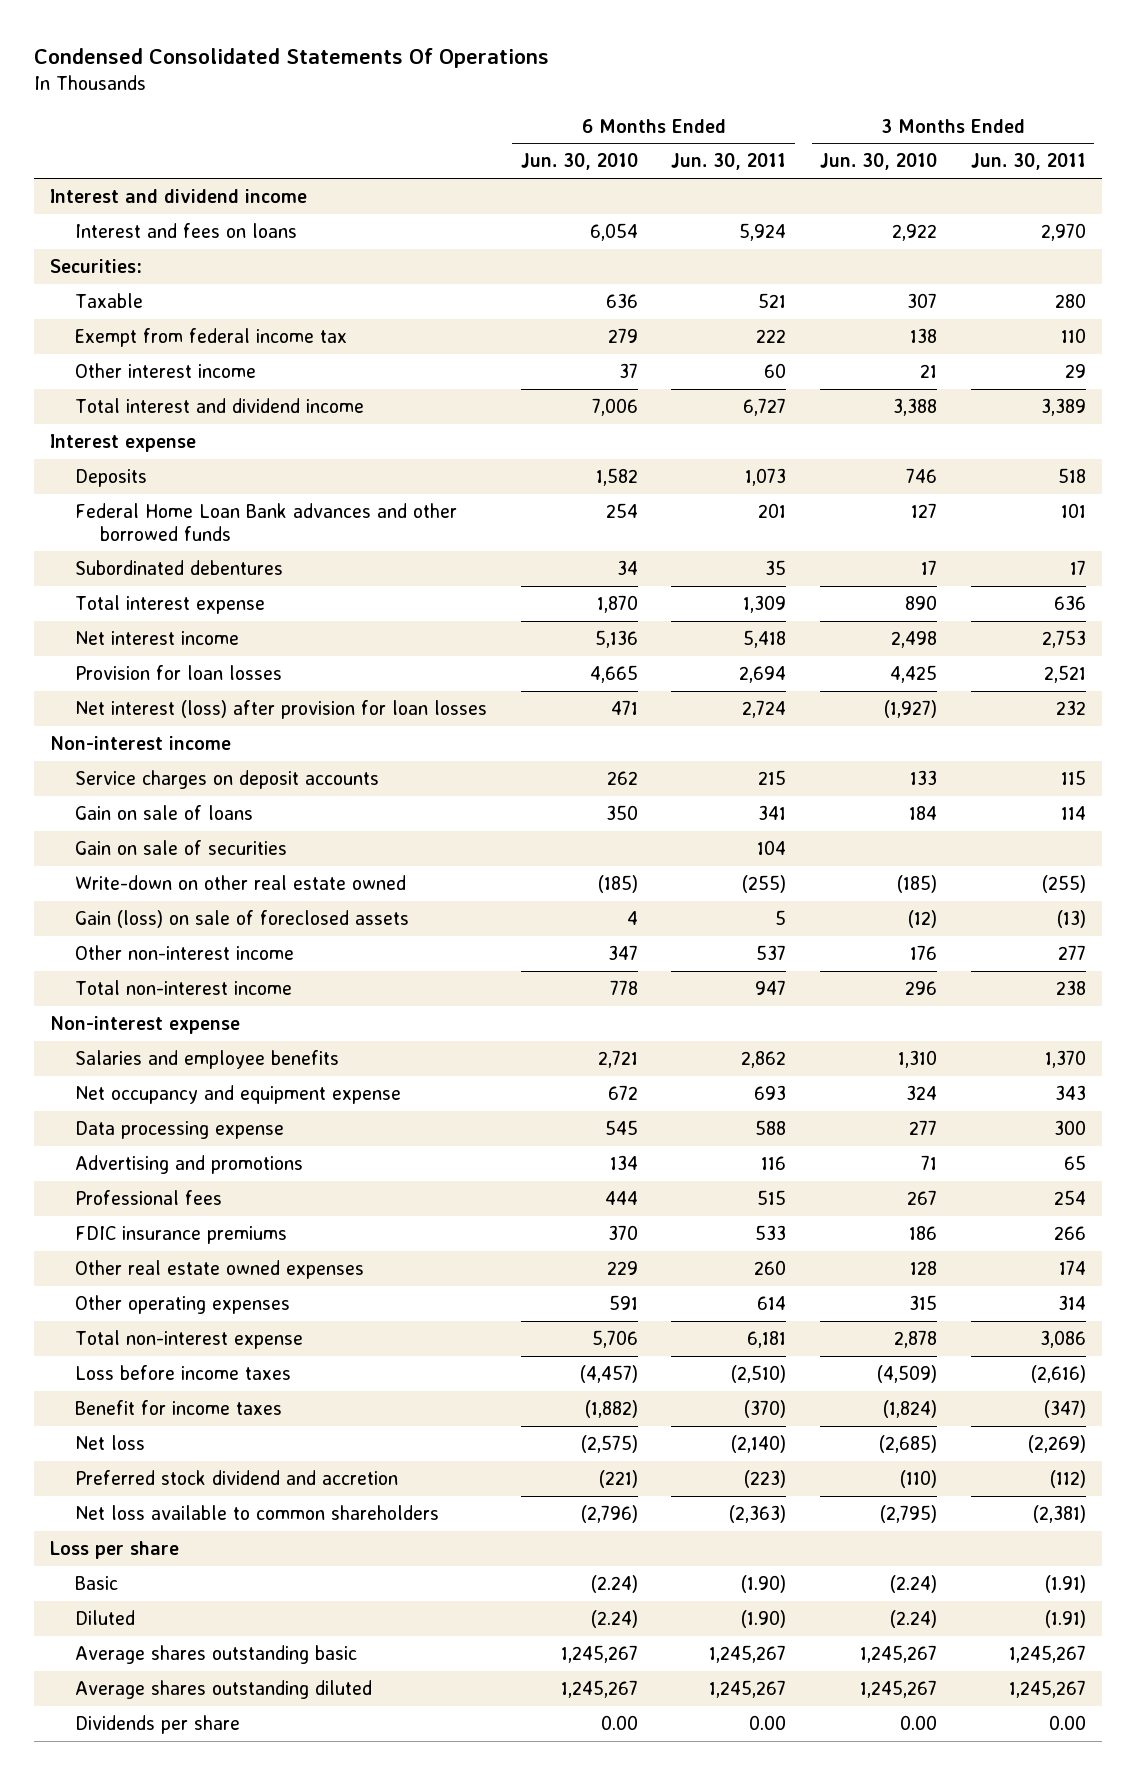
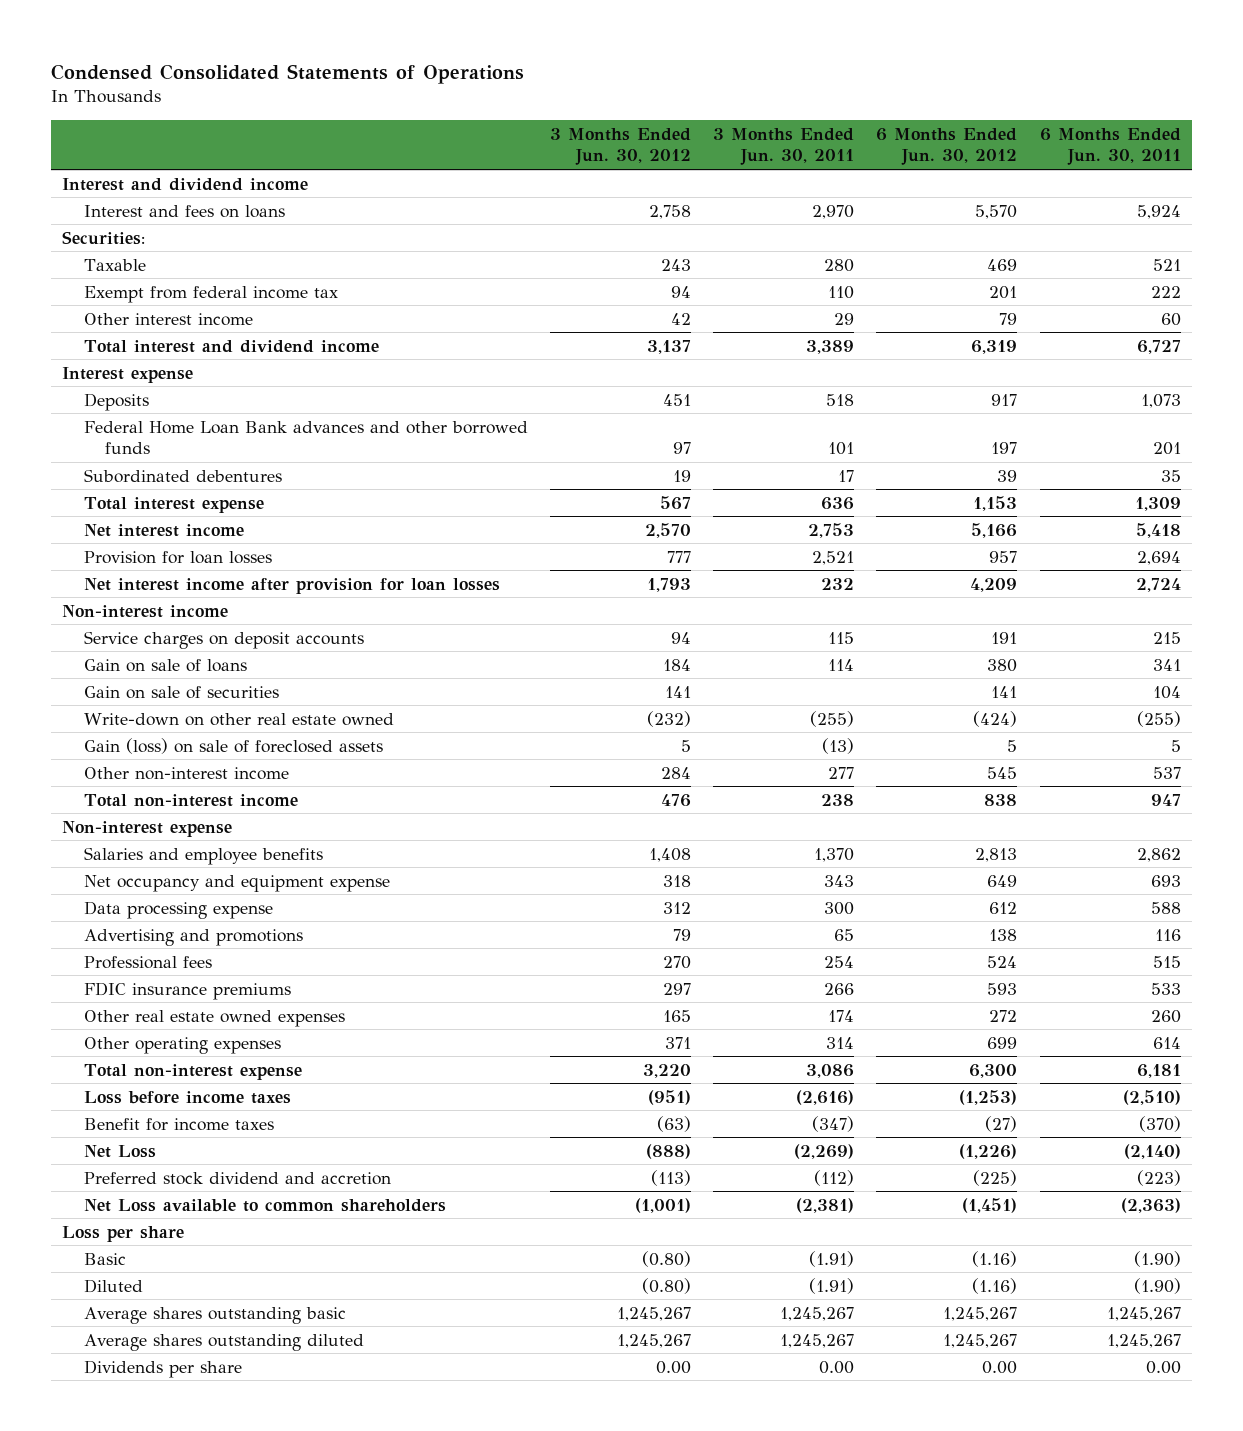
- Condensed Consolidated Statements Of Operations
+ Condensed Consolidated Statements of Operations
- | 6 Months Ended Jun. 30, 2010 | 6 Months Ended Jun. 30, 2011 | 3 Months Ended Jun. 30, 2010 | 3 Months Ended Jun. 30, 2011
+ | 3 Months Ended Jun. 30, 2012 | 3 Months Ended Jun. 30, 2011 | 6 Months Ended Jun. 30, 2012 | 6 Months Ended Jun. 30, 2011
- Net interest (loss) after provision for loan losses | 471 | 2,724 | (1,927) | 232
+ Net interest income after provision for loan losses | 1,793 | 232 | 4,209 | 2,724
- Net loss | (2,575) | (2,140) | (2,685) | (2,269)
+ Net Loss | (888) | (2,269) | (1,226) | (2,140)
- Net loss available to common shareholders | (2,796) | (2,363) | (2,795) | (2,381)
+ Net Loss available to common shareholders | (1,001) | (2,381) | (1,451) | (2,363)

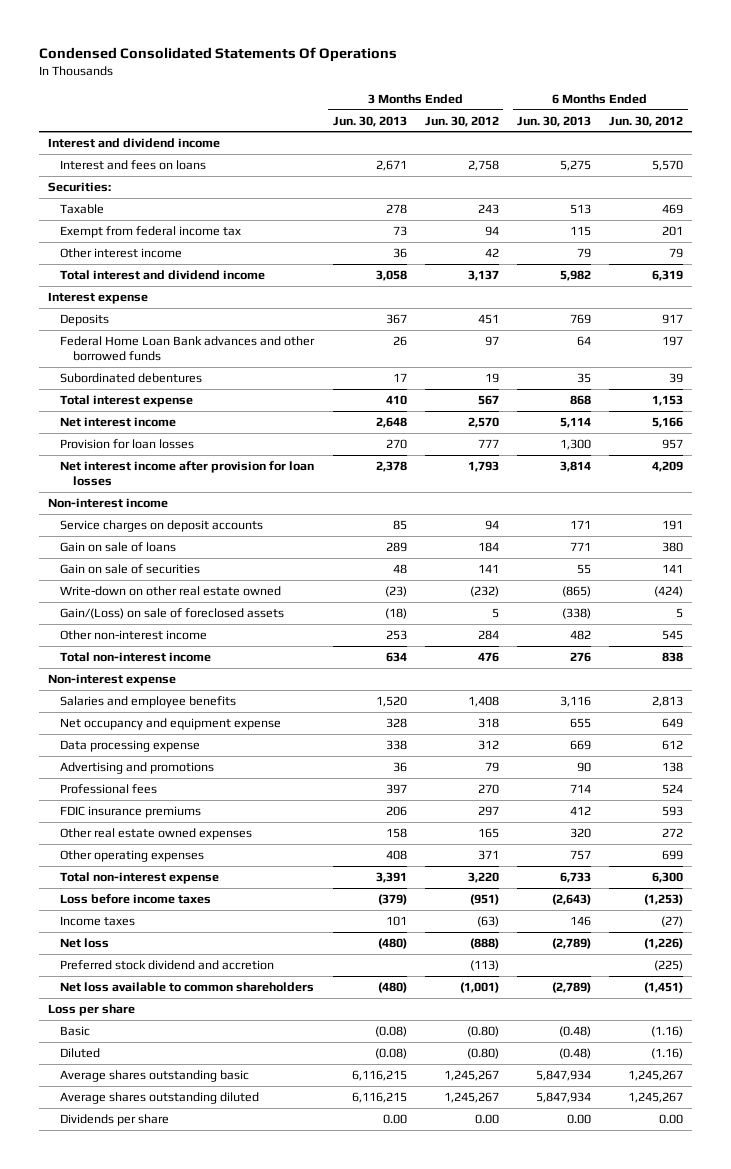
- Condensed Consolidated Statements of Operations
+ Condensed Consolidated Statements Of Operations
- | 3 Months Ended Jun. 30, 2012 | 3 Months Ended Jun. 30, 2011 | 6 Months Ended Jun. 30, 2012 | 6 Months Ended Jun. 30, 2011
+ | 3 Months Ended Jun. 30, 2013 | 3 Months Ended Jun. 30, 2012 | 6 Months Ended Jun. 30, 2013 | 6 Months Ended Jun. 30, 2012
- Gain (loss) on sale of foreclosed assets | 5 | (13) | 5 | 5
+ Gain/(Loss) on sale of foreclosed assets | (18) | 5 | (338) | 5
- Benefit for income taxes | (63) | (347) | (27) | (370)
- Net Loss | (888) | (2,269) | (1,226) | (2,140)
+ Income taxes | 101 | (63) | 146 | (27)
+ Net loss | (480) | (888) | (2,789) | (1,226)
- Net Loss available to common shareholders | (1,001) | (2,381) | (1,451) | (2,363)
+ Net loss available to common shareholders | (480) | (1,001) | (2,789) | (1,451)

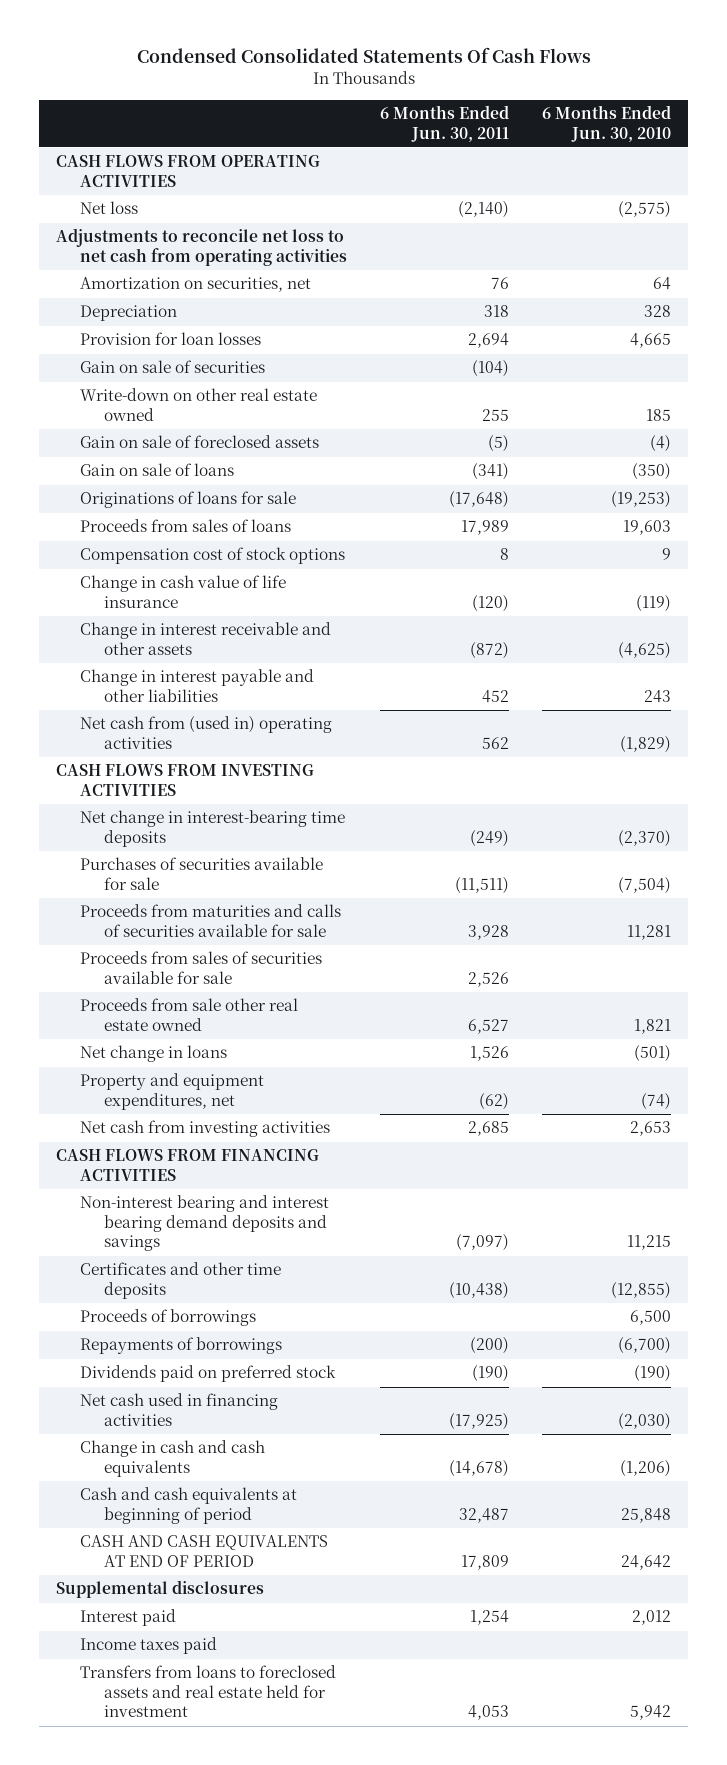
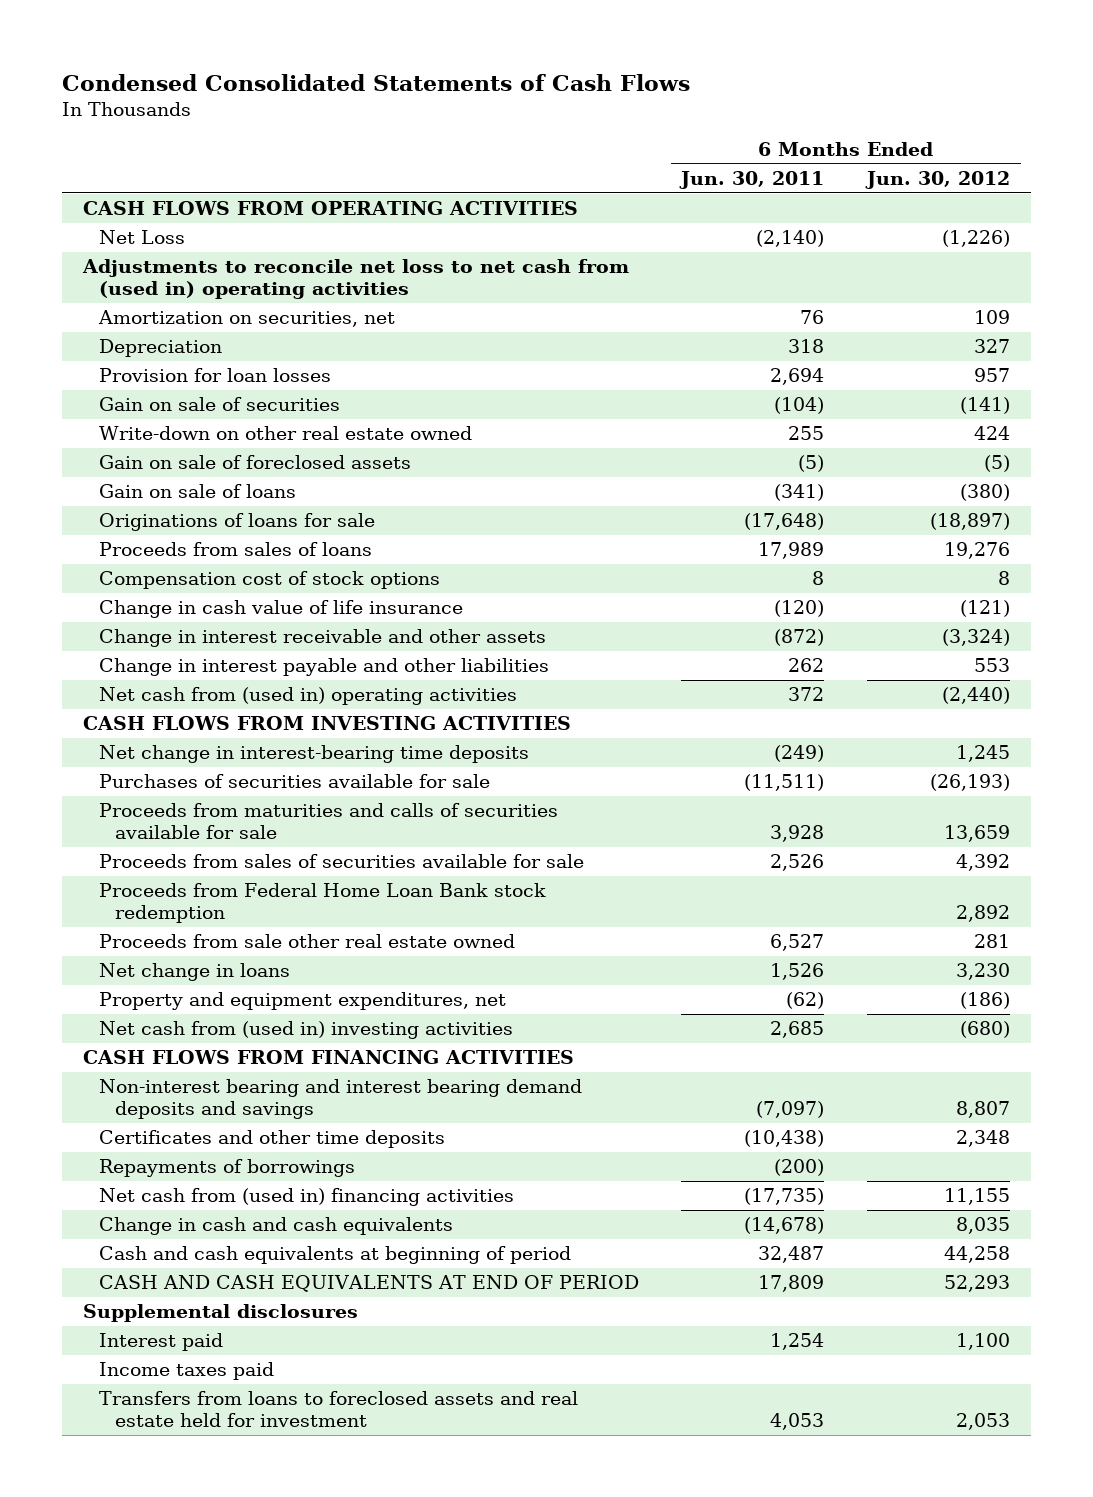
- Condensed Consolidated Statements Of Cash Flows
+ Condensed Consolidated Statements of Cash Flows
- | 6 Months Ended Jun. 30, 2011 | 6 Months Ended Jun. 30, 2010
+ | 6 Months Ended Jun. 30, 2011 | 6 Months Ended Jun. 30, 2012
- Net loss | (2,140) | (2,575)
- Adjustments to reconcile net loss to net cash from operating activities
+ Net Loss | (2,140) | (1,226)
+ Adjustments to reconcile net loss to net cash from (used in) operating activities
- Change in interest payable and other liabilities | 452 | 243
- Net cash from (used in) operating activities | 562 | (1,829)
+ Change in interest payable and other liabilities | 262 | 553
+ Net cash from (used in) operating activities | 372 | (2,440)
+ Proceeds from Federal Home Loan Bank stock redemption | | 2,892
- Net cash from investing activities | 2,685 | 2,653
+ Net cash from (used in) investing activities | 2,685 | (680)
- Proceeds of borrowings | | 6,500
- Dividends paid on preferred stock | (190) | (190)
- Net cash used in financing activities | (17,925) | (2,030)
+ Net cash from (used in) financing activities | (17,735) | 11,155

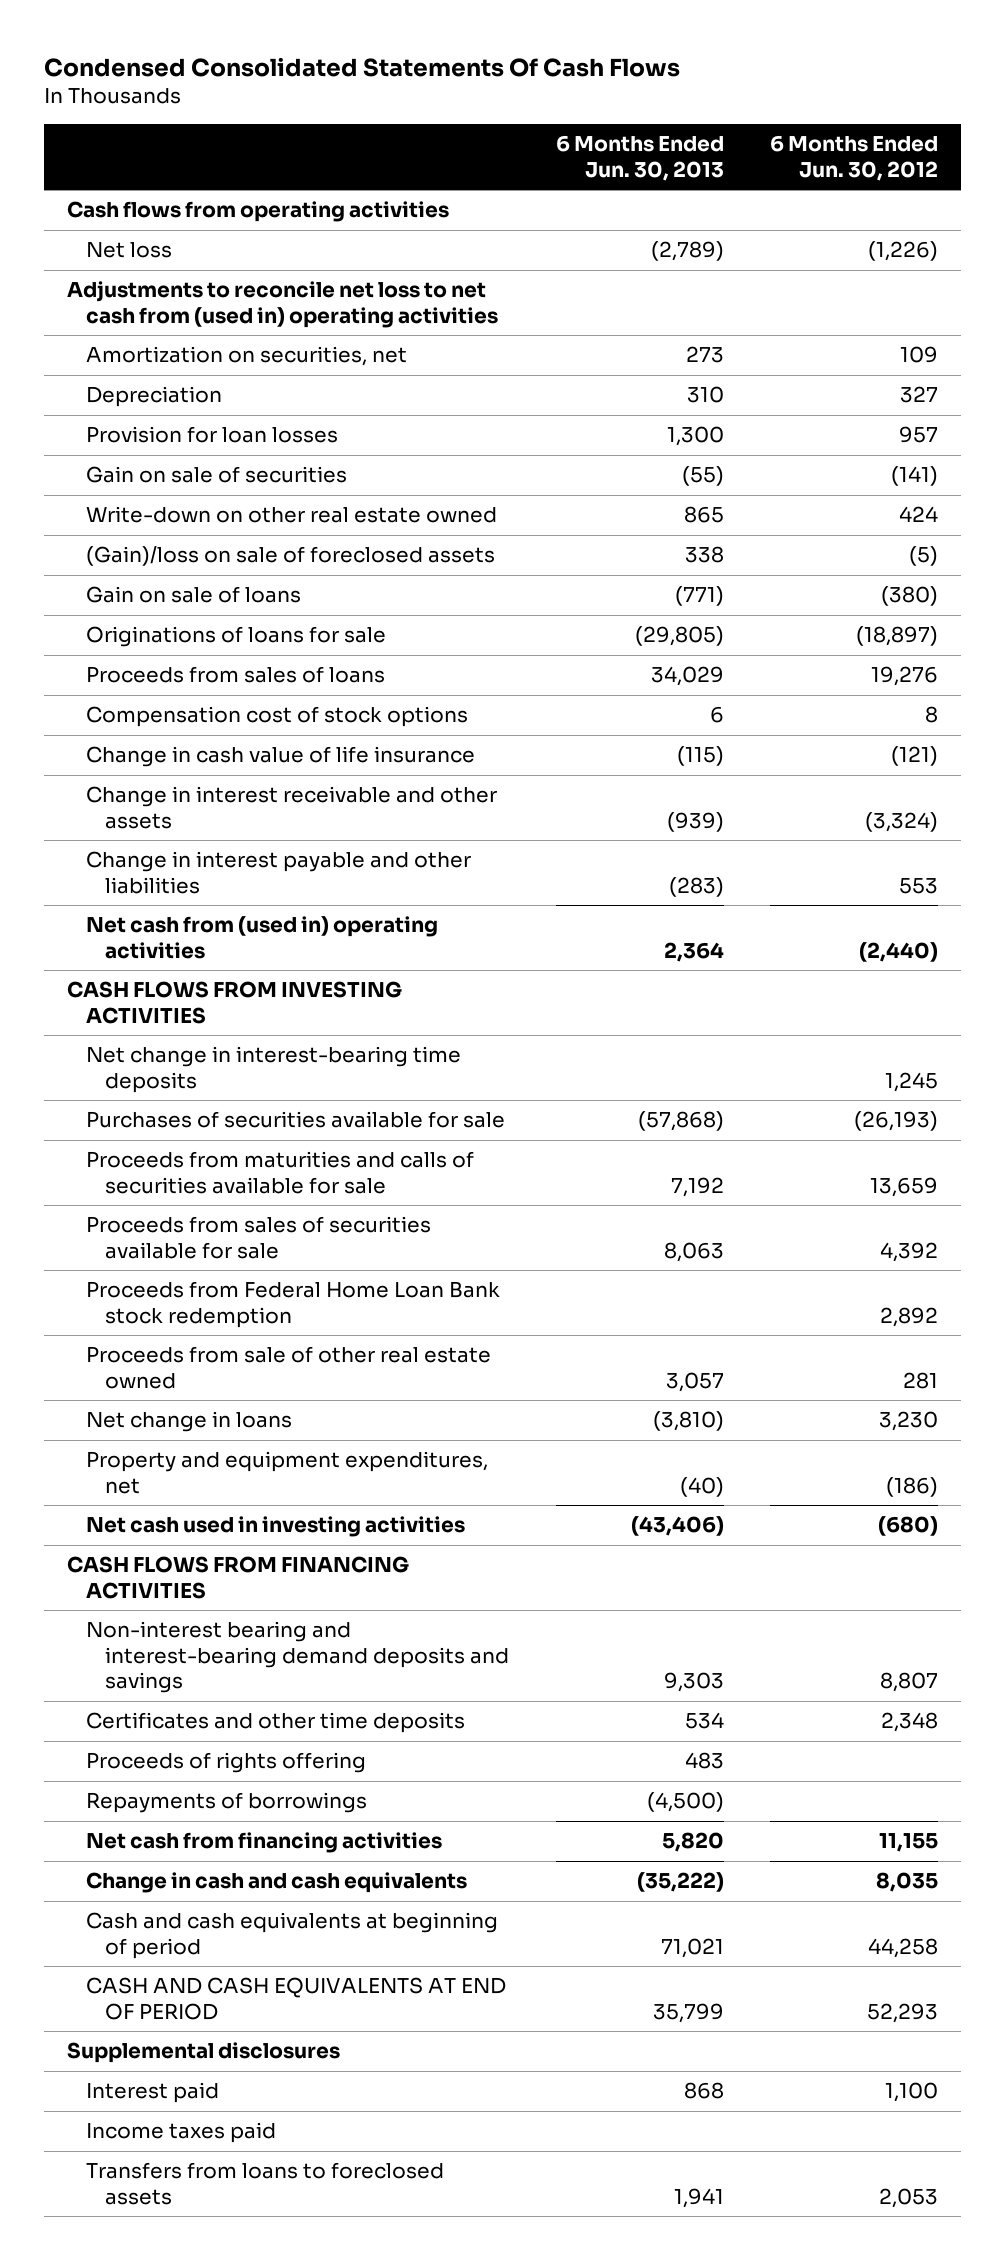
- Condensed Consolidated Statements of Cash Flows
+ Condensed Consolidated Statements Of Cash Flows
- | 6 Months Ended Jun. 30, 2011 | 6 Months Ended Jun. 30, 2012
+ | 6 Months Ended Jun. 30, 2013 | 6 Months Ended Jun. 30, 2012
- CASH FLOWS FROM OPERATING ACTIVITIES
- Net Loss | (2,140) | (1,226)
+ Cash flows from operating activities
+ Net loss | (2,789) | (1,226)
- Gain on sale of foreclosed assets | (5) | (5)
+ (Gain)/loss on sale of foreclosed assets | 338 | (5)
- Proceeds from sale other real estate owned | 6,527 | 281
+ Proceeds from sale of other real estate owned | 3,057 | 281
- Net cash from (used in) investing activities | 2,685 | (680)
+ Net cash used in investing activities | (43,406) | (680)
- Non-interest bearing and interest bearing demand deposits and savings | (7,097) | 8,807
+ Non-interest bearing and interest-bearing demand deposits and savings | 9,303 | 8,807
+ Proceeds of rights offering | 483 |
- Net cash from (used in) financing activities | (17,735) | 11,155
+ Net cash from financing activities | 5,820 | 11,155
- Transfers from loans to foreclosed assets and real estate held for investment | 4,053 | 2,053
+ Transfers from loans to foreclosed assets | 1,941 | 2,053

